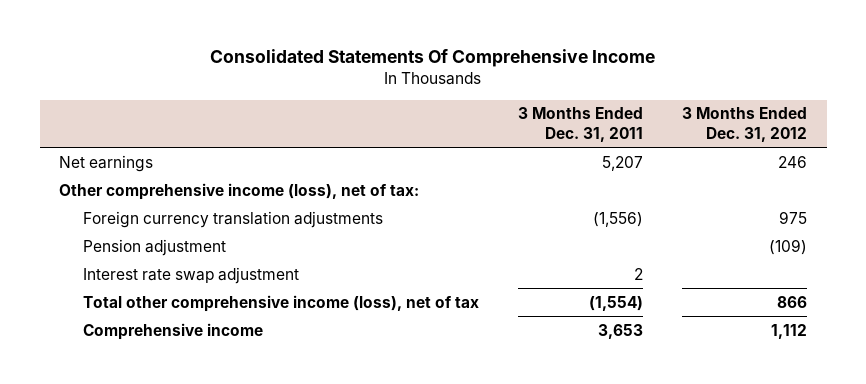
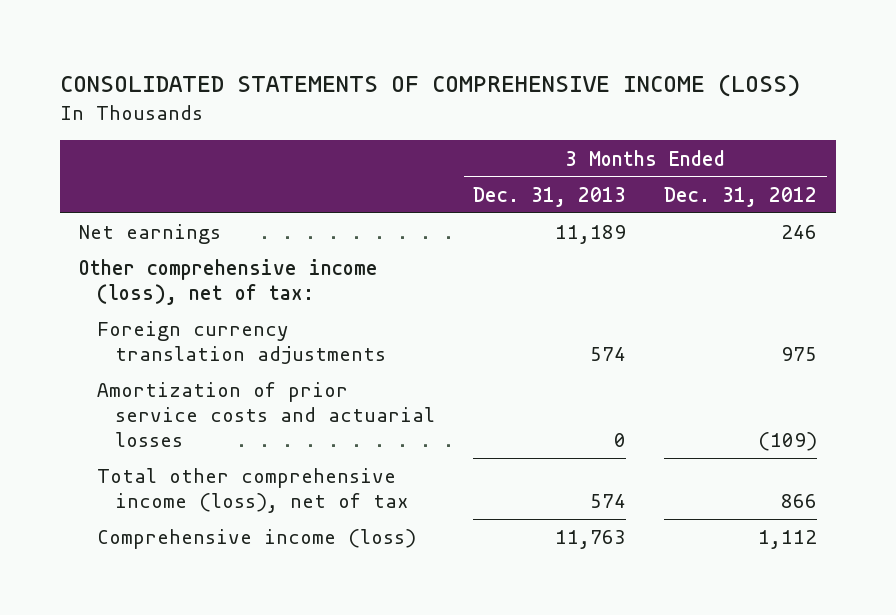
- Consolidated Statements Of Comprehensive Income
+ CONSOLIDATED STATEMENTS OF COMPREHENSIVE INCOME (LOSS)
- | 3 Months Ended Dec. 31, 2011 | 3 Months Ended Dec. 31, 2012
+ | 3 Months Ended Dec. 31, 2013 | 3 Months Ended Dec. 31, 2012
- Pension adjustment | | (109)
- Interest rate swap adjustment | 2 |
+ Amortization of prior service costs and actuarial losses | 0 | (109)
- Comprehensive income | 3,653 | 1,112
+ Comprehensive income (loss) | 11,763 | 1,112

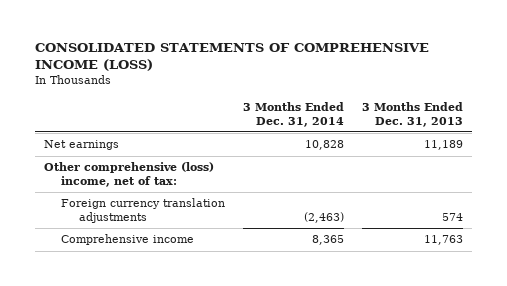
- | 3 Months Ended Dec. 31, 2013 | 3 Months Ended Dec. 31, 2012
+ | 3 Months Ended Dec. 31, 2014 | 3 Months Ended Dec. 31, 2013
- Other comprehensive income (loss), net of tax:
+ Other comprehensive (loss) income, net of tax:
- Amortization of prior service costs and actuarial losses | 0 | (109)
- Total other comprehensive income (loss), net of tax | 574 | 866
- Comprehensive income (loss) | 11,763 | 1,112
+ Comprehensive income | 8,365 | 11,763

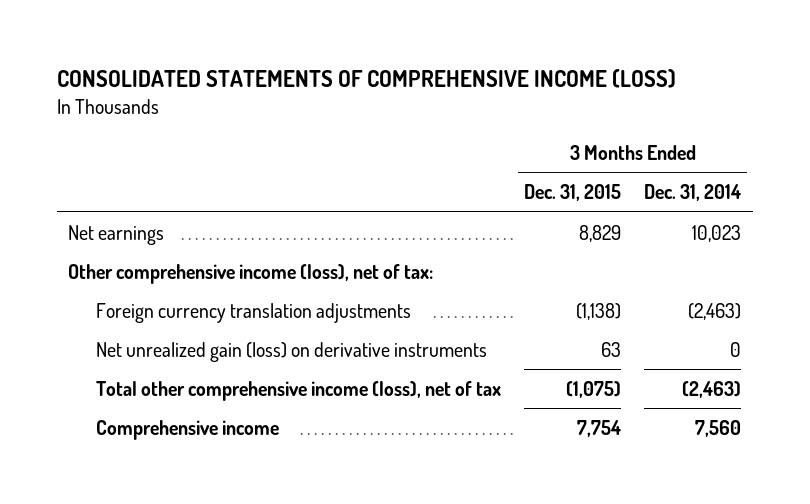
- | 3 Months Ended Dec. 31, 2014 | 3 Months Ended Dec. 31, 2013
+ | 3 Months Ended Dec. 31, 2015 | 3 Months Ended Dec. 31, 2014
- Net earnings | 10,828 | 11,189
- Other comprehensive (loss) income, net of tax:
+ Net earnings | 8,829 | 10,023
+ Other comprehensive income (loss), net of tax:
- Comprehensive income | 8,365 | 11,763
+ Net unrealized gain (loss) on derivative instruments | 63 | 0
+ Total other comprehensive income (loss), net of tax | (1,075) | (2,463)
+ Comprehensive income | 7,754 | 7,560

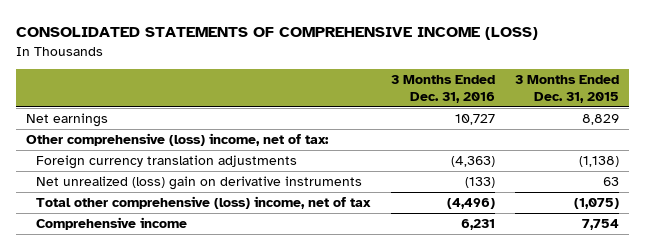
- | 3 Months Ended Dec. 31, 2015 | 3 Months Ended Dec. 31, 2014
+ | 3 Months Ended Dec. 31, 2016 | 3 Months Ended Dec. 31, 2015
- Other comprehensive income (loss), net of tax:
+ Other comprehensive (loss) income, net of tax:
- Net unrealized gain (loss) on derivative instruments | 63 | 0
- Total other comprehensive income (loss), net of tax | (1,075) | (2,463)
+ Net unrealized (loss) gain on derivative instruments | (133) | 63
+ Total other comprehensive (loss) income, net of tax | (4,496) | (1,075)

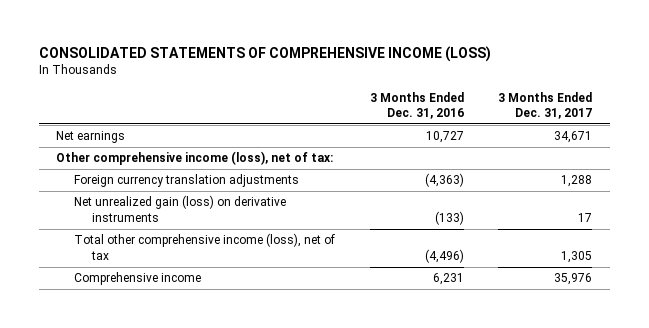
- | 3 Months Ended Dec. 31, 2016 | 3 Months Ended Dec. 31, 2015
+ | 3 Months Ended Dec. 31, 2016 | 3 Months Ended Dec. 31, 2017
- Other comprehensive (loss) income, net of tax:
+ Other comprehensive income (loss), net of tax:
- Net unrealized (loss) gain on derivative instruments | (133) | 63
- Total other comprehensive (loss) income, net of tax | (4,496) | (1,075)
+ Net unrealized gain (loss) on derivative instruments | (133) | 17
+ Total other comprehensive income (loss), net of tax | (4,496) | 1,305

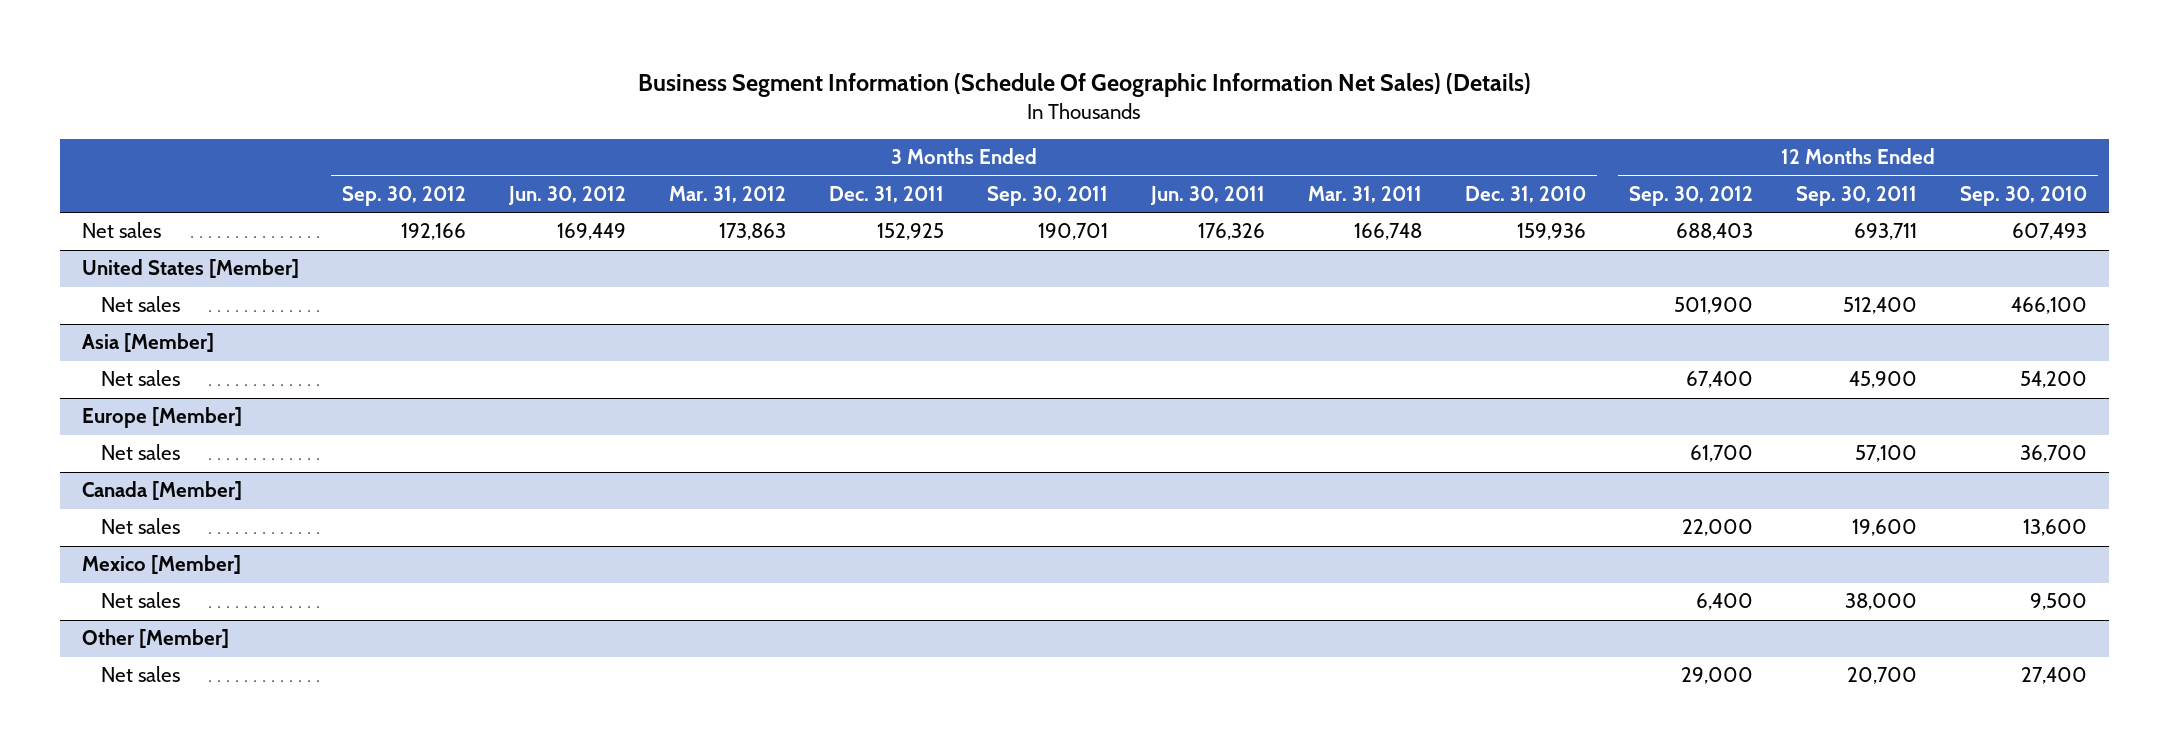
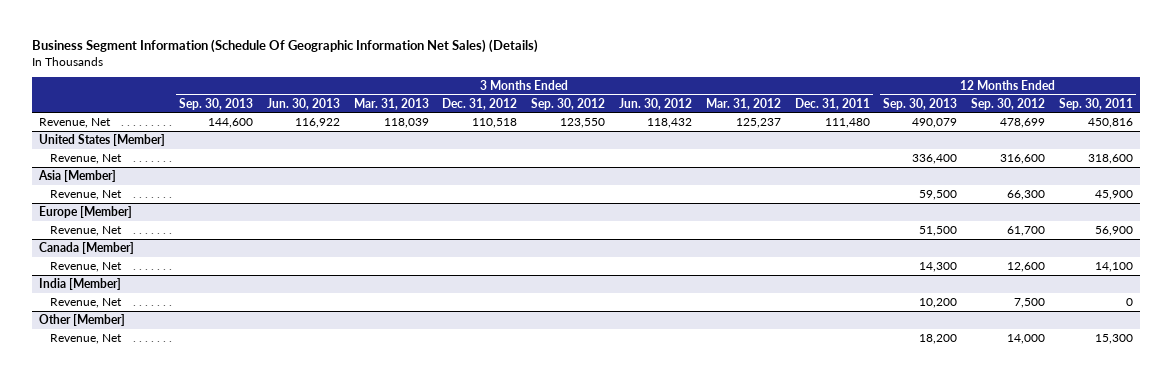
- | 3 Months Ended Sep. 30, 2012 | 3 Months Ended Jun. 30, 2012 | 3 Months Ended Mar. 31, 2012 | 3 Months Ended Dec. 31, 2011 | 3 Months Ended Sep. 30, 2011 | 3 Months Ended Jun. 30, 2011 | 3 Months Ended Mar. 31, 2011 | 3 Months Ended Dec. 31, 2010 | 12 Months Ended Sep. 30, 2012 | 12 Months Ended Sep. 30, 2011 | 12 Months Ended Sep. 30, 2010
+ | 3 Months Ended Sep. 30, 2013 | 3 Months Ended Jun. 30, 2013 | 3 Months Ended Mar. 31, 2013 | 3 Months Ended Dec. 31, 2012 | 3 Months Ended Sep. 30, 2012 | 3 Months Ended Jun. 30, 2012 | 3 Months Ended Mar. 31, 2012 | 3 Months Ended Dec. 31, 2011 | 12 Months Ended Sep. 30, 2013 | 12 Months Ended Sep. 30, 2012 | 12 Months Ended Sep. 30, 2011
- Net sales | 192,166 | 169,449 | 173,863 | 152,925 | 190,701 | 176,326 | 166,748 | 159,936 | 688,403 | 693,711 | 607,493
+ Revenue, Net | 144,600 | 116,922 | 118,039 | 110,518 | 123,550 | 118,432 | 125,237 | 111,480 | 490,079 | 478,699 | 450,816
@ United States [Member]
- Net sales | | | | | | | | | 501,900 | 512,400 | 466,100
+ Revenue, Net | | | | | | | | | 336,400 | 316,600 | 318,600
@ Asia [Member]
- Net sales | | | | | | | | | 67,400 | 45,900 | 54,200
+ Revenue, Net | | | | | | | | | 59,500 | 66,300 | 45,900
@ Europe [Member]
- Net sales | | | | | | | | | 61,700 | 57,100 | 36,700
+ Revenue, Net | | | | | | | | | 51,500 | 61,700 | 56,900
@ Canada [Member]
- Net sales | | | | | | | | | 22,000 | 19,600 | 13,600
- Mexico [Member]
- Net sales | | | | | | | | | 6,400 | 38,000 | 9,500
@ Canada [Member]
+ Revenue, Net | | | | | | | | | 14,300 | 12,600 | 14,100
+ India [Member]
+ Revenue, Net | | | | | | | | | 10,200 | 7,500 | 0
@ Other [Member]
- Net sales | | | | | | | | | 29,000 | 20,700 | 27,400
+ Revenue, Net | | | | | | | | | 18,200 | 14,000 | 15,300

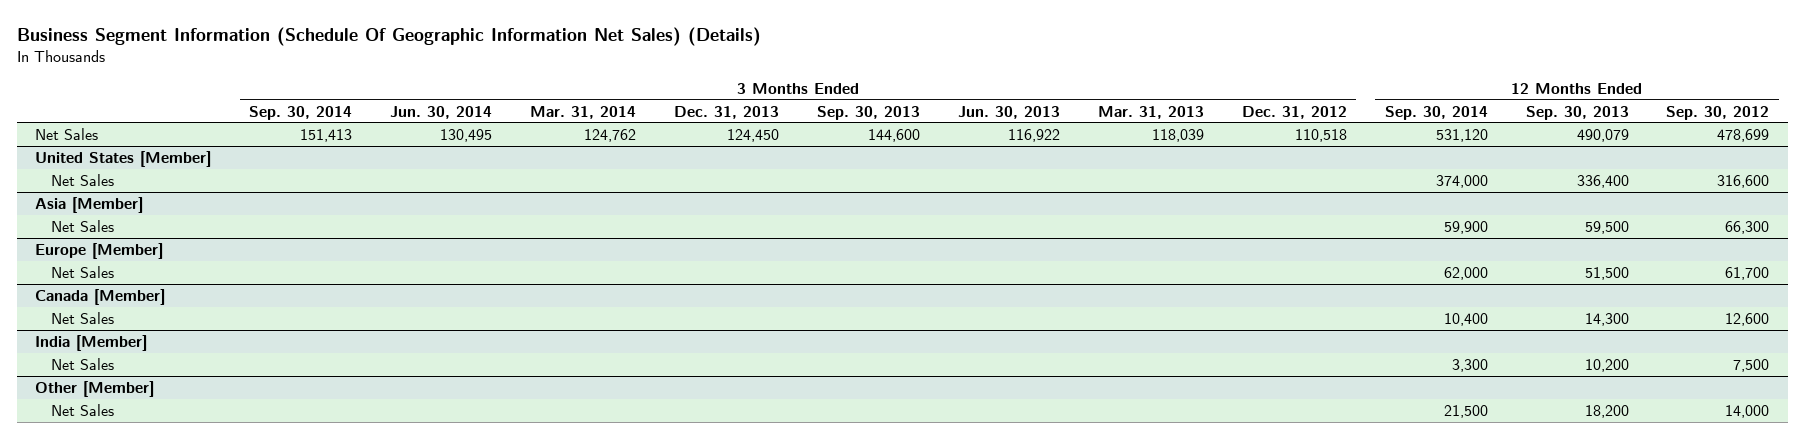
- | 3 Months Ended Sep. 30, 2013 | 3 Months Ended Jun. 30, 2013 | 3 Months Ended Mar. 31, 2013 | 3 Months Ended Dec. 31, 2012 | 3 Months Ended Sep. 30, 2012 | 3 Months Ended Jun. 30, 2012 | 3 Months Ended Mar. 31, 2012 | 3 Months Ended Dec. 31, 2011 | 12 Months Ended Sep. 30, 2013 | 12 Months Ended Sep. 30, 2012 | 12 Months Ended Sep. 30, 2011
+ | 3 Months Ended Sep. 30, 2014 | 3 Months Ended Jun. 30, 2014 | 3 Months Ended Mar. 31, 2014 | 3 Months Ended Dec. 31, 2013 | 3 Months Ended Sep. 30, 2013 | 3 Months Ended Jun. 30, 2013 | 3 Months Ended Mar. 31, 2013 | 3 Months Ended Dec. 31, 2012 | 12 Months Ended Sep. 30, 2014 | 12 Months Ended Sep. 30, 2013 | 12 Months Ended Sep. 30, 2012
- Revenue, Net | 144,600 | 116,922 | 118,039 | 110,518 | 123,550 | 118,432 | 125,237 | 111,480 | 490,079 | 478,699 | 450,816
+ Net Sales | 151,413 | 130,495 | 124,762 | 124,450 | 144,600 | 116,922 | 118,039 | 110,518 | 531,120 | 490,079 | 478,699
@ United States [Member]
- Revenue, Net | | | | | | | | | 336,400 | 316,600 | 318,600
+ Net Sales | | | | | | | | | 374,000 | 336,400 | 316,600
@ Asia [Member]
- Revenue, Net | | | | | | | | | 59,500 | 66,300 | 45,900
+ Net Sales | | | | | | | | | 59,900 | 59,500 | 66,300
@ Europe [Member]
- Revenue, Net | | | | | | | | | 51,500 | 61,700 | 56,900
+ Net Sales | | | | | | | | | 62,000 | 51,500 | 61,700
@ Canada [Member]
- Revenue, Net | | | | | | | | | 14,300 | 12,600 | 14,100
+ Net Sales | | | | | | | | | 10,400 | 14,300 | 12,600
@ India [Member]
- Revenue, Net | | | | | | | | | 10,200 | 7,500 | 0
+ Net Sales | | | | | | | | | 3,300 | 10,200 | 7,500
@ Other [Member]
- Revenue, Net | | | | | | | | | 18,200 | 14,000 | 15,300
+ Net Sales | | | | | | | | | 21,500 | 18,200 | 14,000

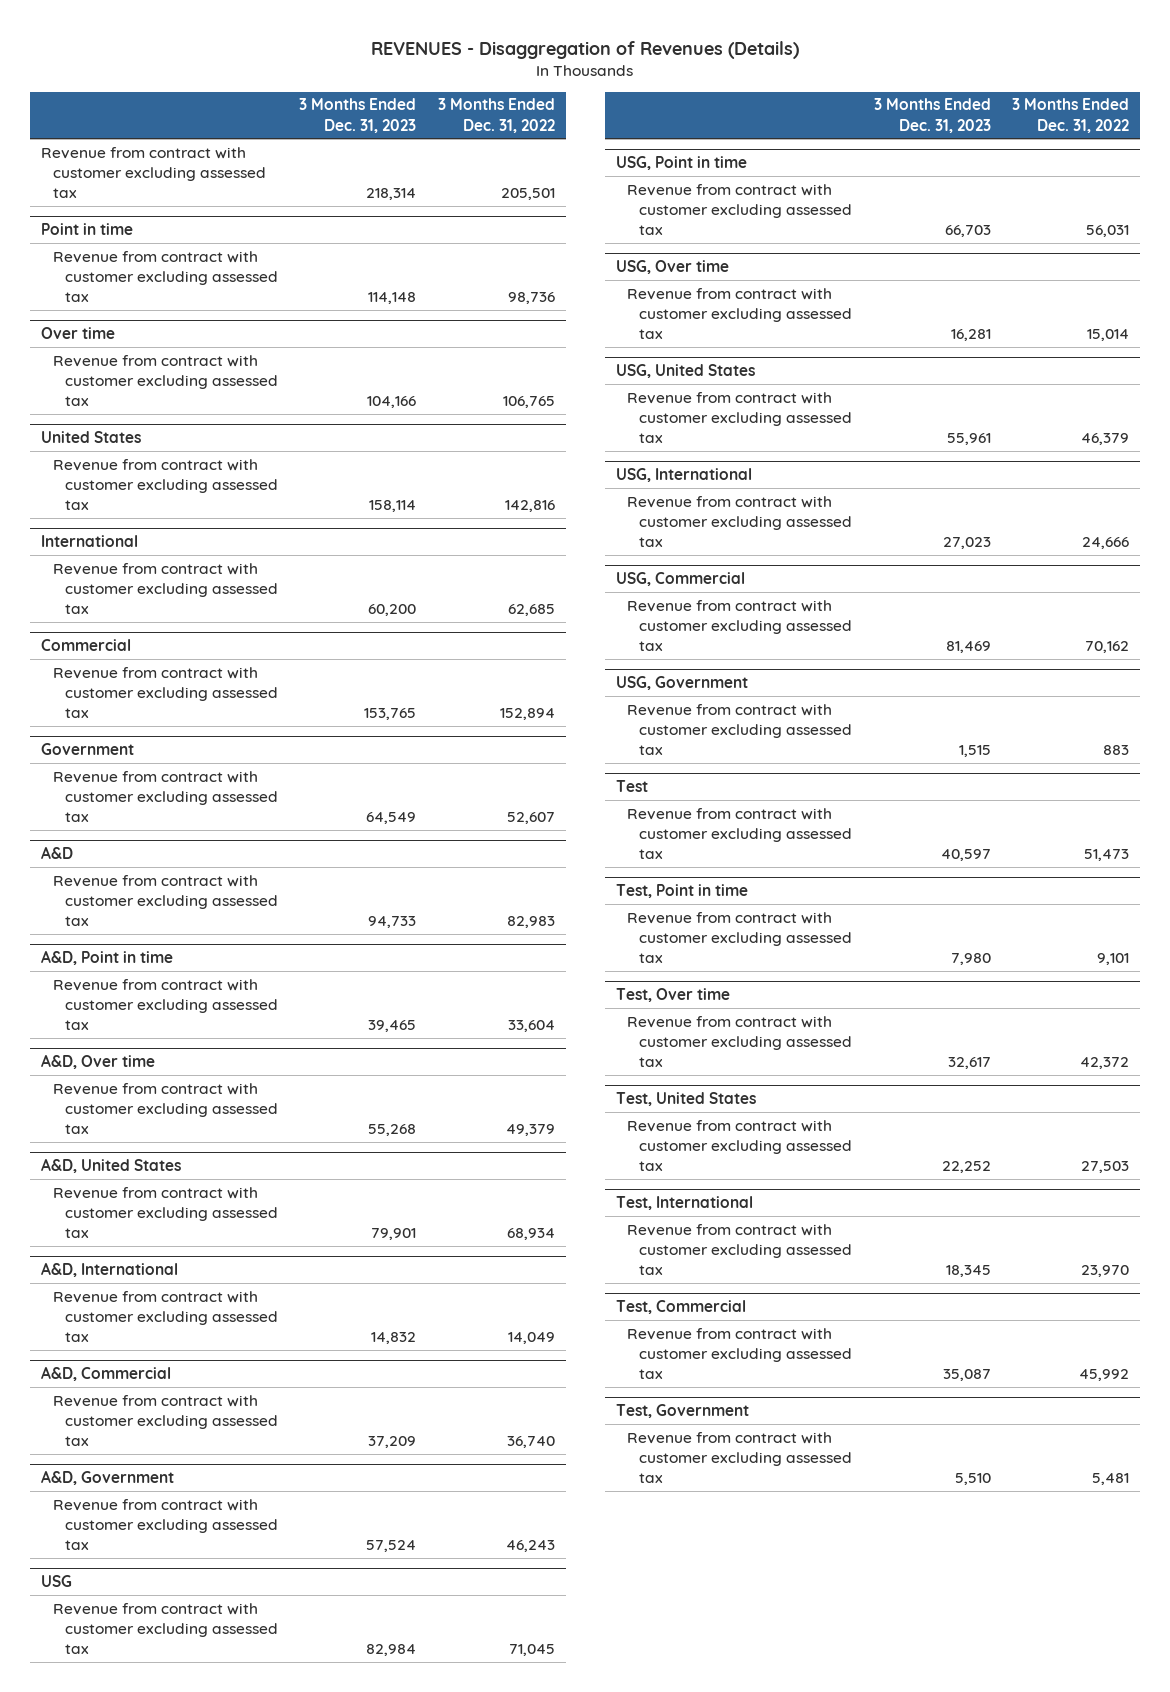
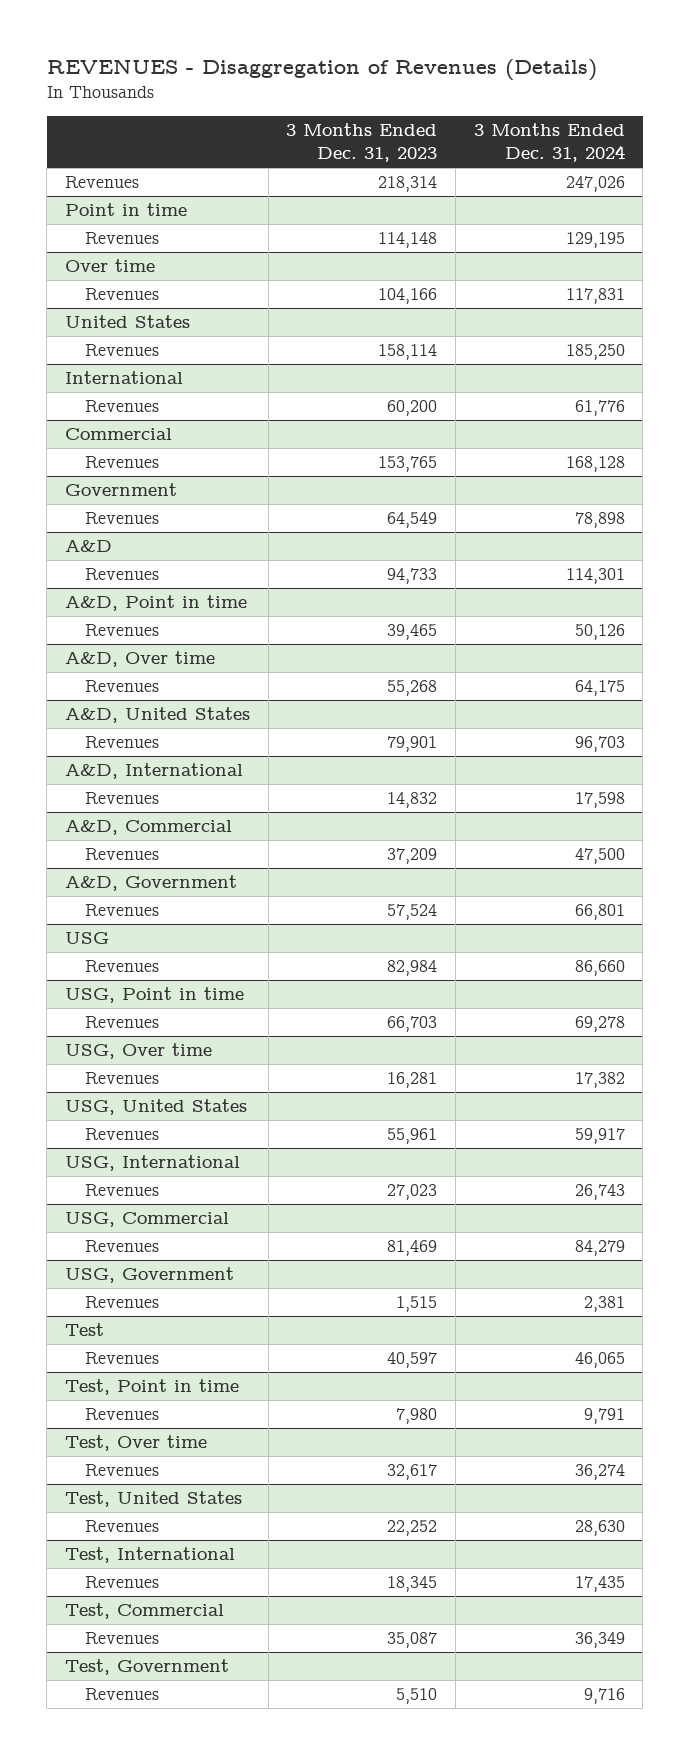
- | 3 Months Ended Dec. 31, 2023 | 3 Months Ended Dec. 31, 2022
+ | 3 Months Ended Dec. 31, 2023 | 3 Months Ended Dec. 31, 2024
- Revenue from contract with customer excluding assessed tax | 218,314 | 205,501
+ Revenues | 218,314 | 247,026
@ Point in time
- Revenue from contract with customer excluding assessed tax | 114,148 | 98,736
+ Revenues | 114,148 | 129,195
@ Over time
- Revenue from contract with customer excluding assessed tax | 104,166 | 106,765
+ Revenues | 104,166 | 117,831
@ United States
- Revenue from contract with customer excluding assessed tax | 158,114 | 142,816
+ Revenues | 158,114 | 185,250
@ International
- Revenue from contract with customer excluding assessed tax | 60,200 | 62,685
+ Revenues | 60,200 | 61,776
@ Commercial
- Revenue from contract with customer excluding assessed tax | 153,765 | 152,894
+ Revenues | 153,765 | 168,128
@ Government
- Revenue from contract with customer excluding assessed tax | 64,549 | 52,607
+ Revenues | 64,549 | 78,898
@ A&D
- Revenue from contract with customer excluding assessed tax | 94,733 | 82,983
+ Revenues | 94,733 | 114,301
@ A&D, Point in time
- Revenue from contract with customer excluding assessed tax | 39,465 | 33,604
+ Revenues | 39,465 | 50,126
@ A&D, Over time
- Revenue from contract with customer excluding assessed tax | 55,268 | 49,379
+ Revenues | 55,268 | 64,175
@ A&D, United States
- Revenue from contract with customer excluding assessed tax | 79,901 | 68,934
+ Revenues | 79,901 | 96,703
@ A&D, International
- Revenue from contract with customer excluding assessed tax | 14,832 | 14,049
+ Revenues | 14,832 | 17,598
@ A&D, Commercial
- Revenue from contract with customer excluding assessed tax | 37,209 | 36,740
+ Revenues | 37,209 | 47,500
@ A&D, Government
- Revenue from contract with customer excluding assessed tax | 57,524 | 46,243
+ Revenues | 57,524 | 66,801
@ USG
- Revenue from contract with customer excluding assessed tax | 82,984 | 71,045
+ Revenues | 82,984 | 86,660
@ USG, Point in time
- Revenue from contract with customer excluding assessed tax | 66,703 | 56,031
+ Revenues | 66,703 | 69,278
@ USG, Over time
- Revenue from contract with customer excluding assessed tax | 16,281 | 15,014
+ Revenues | 16,281 | 17,382
@ USG, United States
- Revenue from contract with customer excluding assessed tax | 55,961 | 46,379
+ Revenues | 55,961 | 59,917
@ USG, International
- Revenue from contract with customer excluding assessed tax | 27,023 | 24,666
+ Revenues | 27,023 | 26,743
@ USG, Commercial
- Revenue from contract with customer excluding assessed tax | 81,469 | 70,162
+ Revenues | 81,469 | 84,279
@ USG, Government
- Revenue from contract with customer excluding assessed tax | 1,515 | 883
+ Revenues | 1,515 | 2,381
@ Test
- Revenue from contract with customer excluding assessed tax | 40,597 | 51,473
+ Revenues | 40,597 | 46,065
@ Test, Point in time
- Revenue from contract with customer excluding assessed tax | 7,980 | 9,101
+ Revenues | 7,980 | 9,791
@ Test, Over time
- Revenue from contract with customer excluding assessed tax | 32,617 | 42,372
+ Revenues | 32,617 | 36,274
@ Test, United States
- Revenue from contract with customer excluding assessed tax | 22,252 | 27,503
+ Revenues | 22,252 | 28,630
@ Test, International
- Revenue from contract with customer excluding assessed tax | 18,345 | 23,970
+ Revenues | 18,345 | 17,435
@ Test, Commercial
- Revenue from contract with customer excluding assessed tax | 35,087 | 45,992
+ Revenues | 35,087 | 36,349
@ Test, Government
- Revenue from contract with customer excluding assessed tax | 5,510 | 5,481
+ Revenues | 5,510 | 9,716

